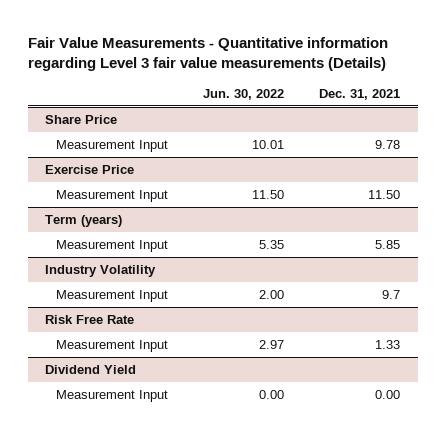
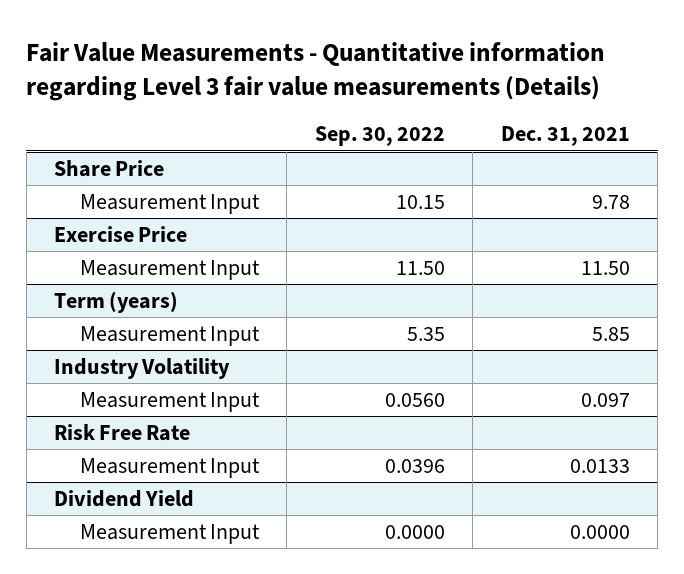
- | Jun. 30, 2022 | Dec. 31, 2021
+ | Sep. 30, 2022 | Dec. 31, 2021
@ Industry Volatility
- Measurement Input | 2.00 | 9.7
+ Measurement Input | 0.0560 | 0.097
@ Risk Free Rate
- Measurement Input | 2.97 | 1.33
+ Measurement Input | 0.0396 | 0.0133
@ Dividend Yield
- Measurement Input | 0.00 | 0.00
+ Measurement Input | 0.0000 | 0.0000

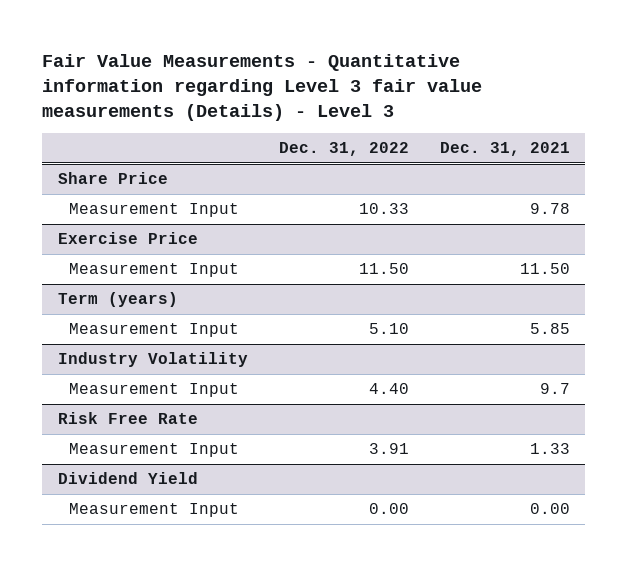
- Fair Value Measurements - Quantitative information regarding Level 3 fair value measurements (Details)
+ Fair Value Measurements - Quantitative information regarding Level 3 fair value measurements (Details) - Level 3
- | Sep. 30, 2022 | Dec. 31, 2021
+ | Dec. 31, 2022 | Dec. 31, 2021
@ Industry Volatility
- Measurement Input | 0.0560 | 0.097
+ Measurement Input | 4.40 | 9.7
@ Risk Free Rate
- Measurement Input | 0.0396 | 0.0133
+ Measurement Input | 3.91 | 1.33
@ Dividend Yield
- Measurement Input | 0.0000 | 0.0000
+ Measurement Input | 0.00 | 0.00

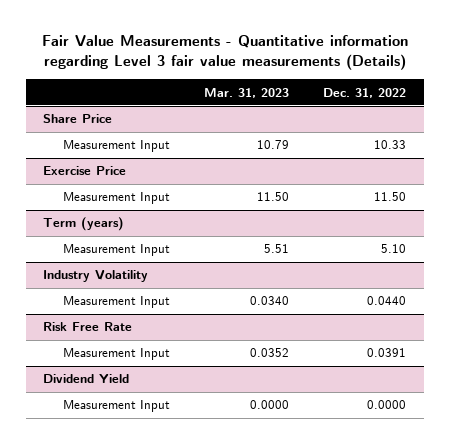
- Fair Value Measurements - Quantitative information regarding Level 3 fair value measurements (Details) - Level 3
+ Fair Value Measurements - Quantitative information regarding Level 3 fair value measurements (Details)
- | Dec. 31, 2022 | Dec. 31, 2021
+ | Mar. 31, 2023 | Dec. 31, 2022
@ Industry Volatility
- Measurement Input | 4.40 | 9.7
+ Measurement Input | 0.0340 | 0.0440
@ Risk Free Rate
- Measurement Input | 3.91 | 1.33
+ Measurement Input | 0.0352 | 0.0391
@ Dividend Yield
- Measurement Input | 0.00 | 0.00
+ Measurement Input | 0.0000 | 0.0000

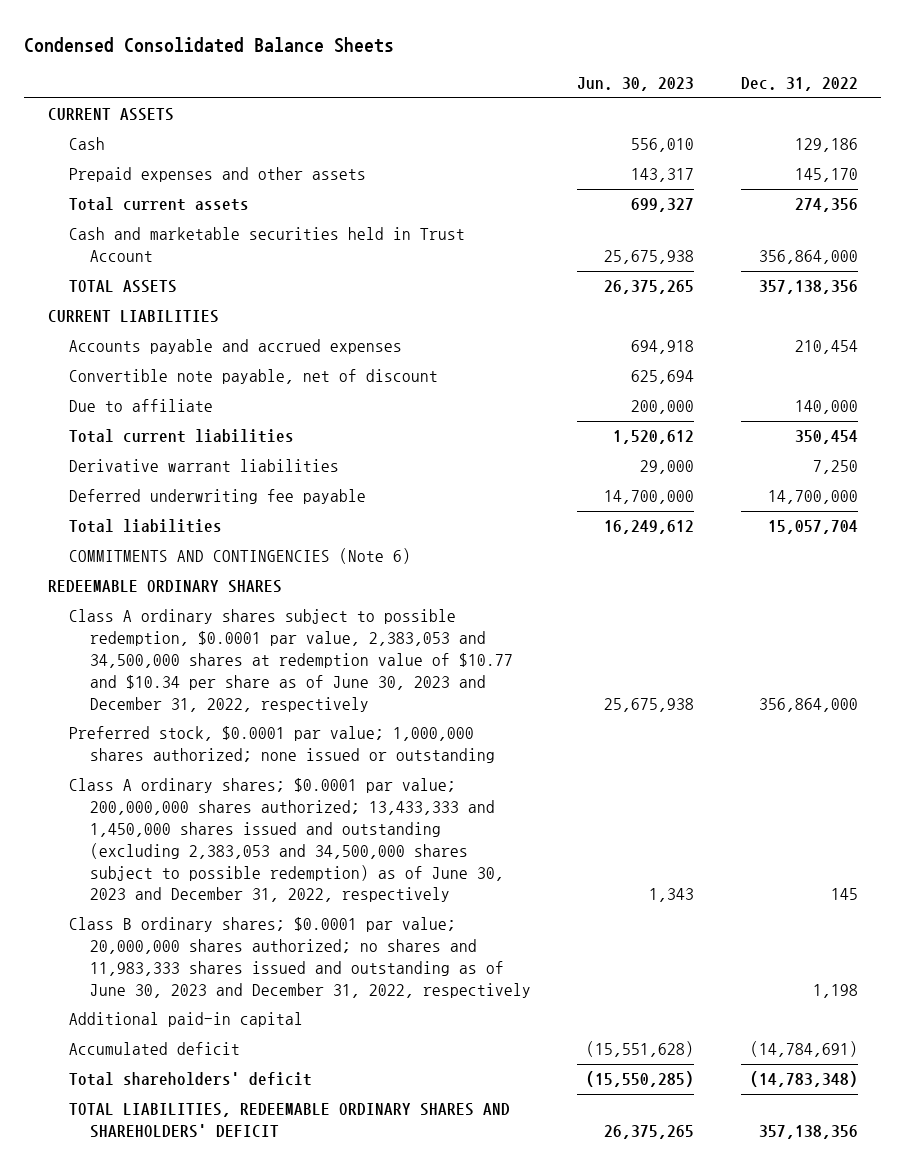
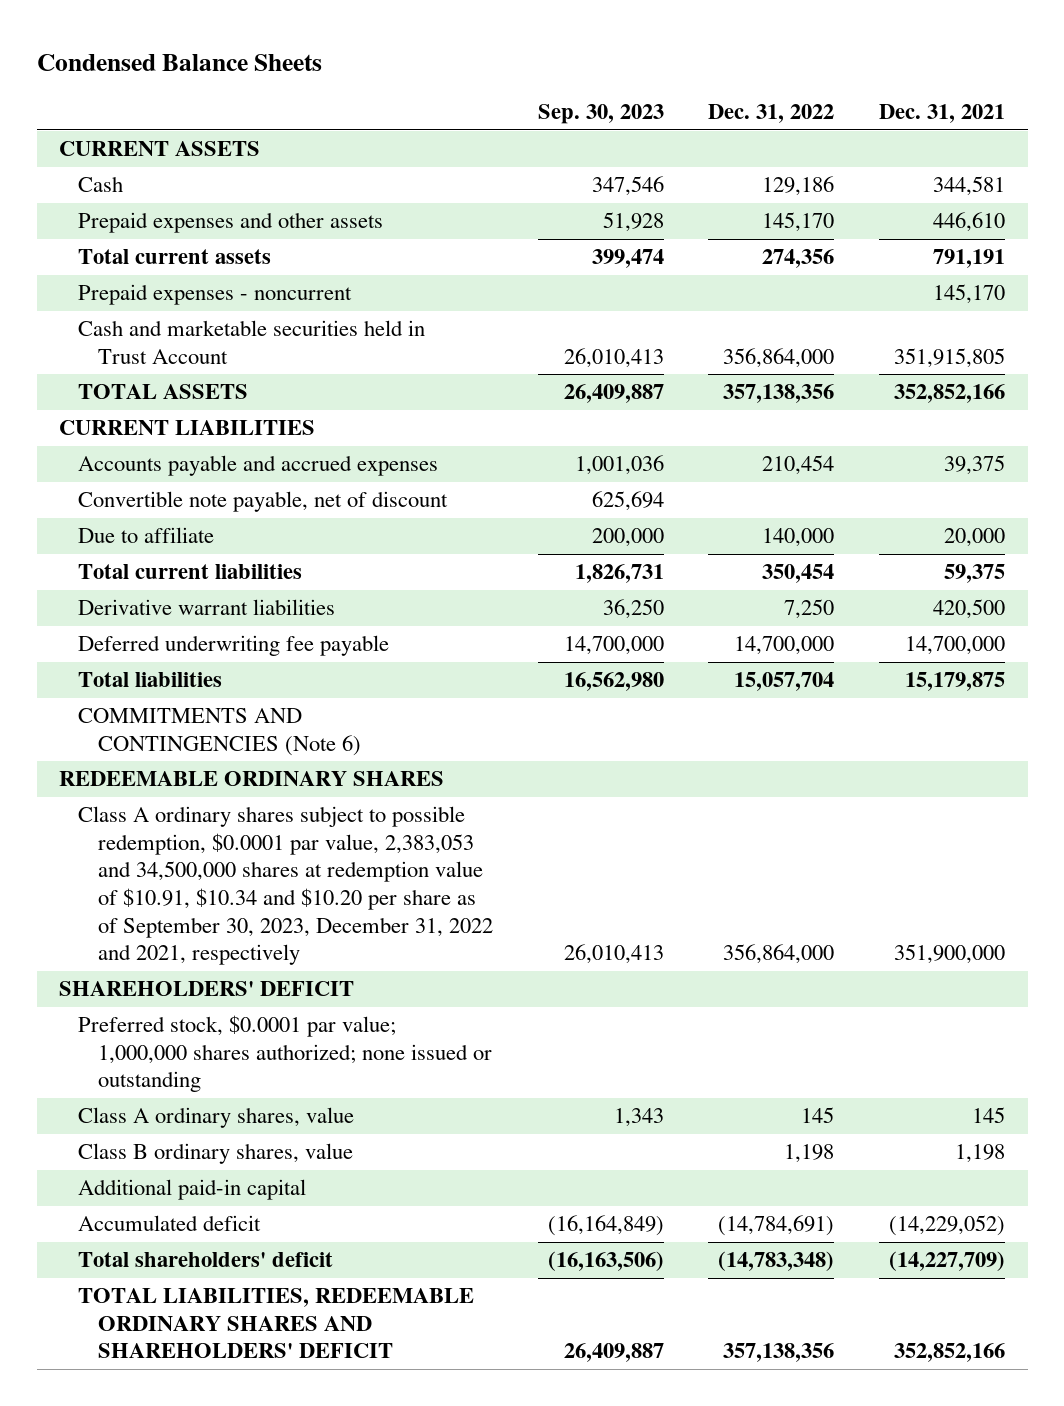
- Condensed Consolidated Balance Sheets
+ Condensed Balance Sheets
- | Jun. 30, 2023 | Dec. 31, 2022
+ | Sep. 30, 2023 | Dec. 31, 2022 | Dec. 31, 2021
+ Prepaid expenses - noncurrent | | | 145,170
- Class A ordinary shares subject to possible redemption, $0.0001 par value, 2,383,053 and 34,500,000 shares at redemption value of $10.77 and $10.34 per share as of June 30, 2023 and December 31, 2022, respectively | 25,675,938 | 356,864,000
+ Class A ordinary shares subject to possible redemption, $0.0001 par value, 2,383,053 and 34,500,000 shares at redemption value of $10.91, $10.34 and $10.20 per share as of September 30, 2023, December 31, 2022 and 2021, respectively | 26,010,413 | 356,864,000 | 351,900,000
+ SHAREHOLDERS' DEFICIT
- Class A ordinary shares; $0.0001 par value; 200,000,000 shares authorized; 13,433,333 and 1,450,000 shares issued and outstanding (excluding 2,383,053 and 34,500,000 shares subject to possible redemption) as of June 30, 2023 and December 31, 2022, respectively | 1,343 | 145
- Class B ordinary shares; $0.0001 par value; 20,000,000 shares authorized; no shares and 11,983,333 shares issued and outstanding as of June 30, 2023 and December 31, 2022, respectively | | 1,198
+ Class A ordinary shares, value | 1,343 | 145 | 145
+ Class B ordinary shares, value | | 1,198 | 1,198

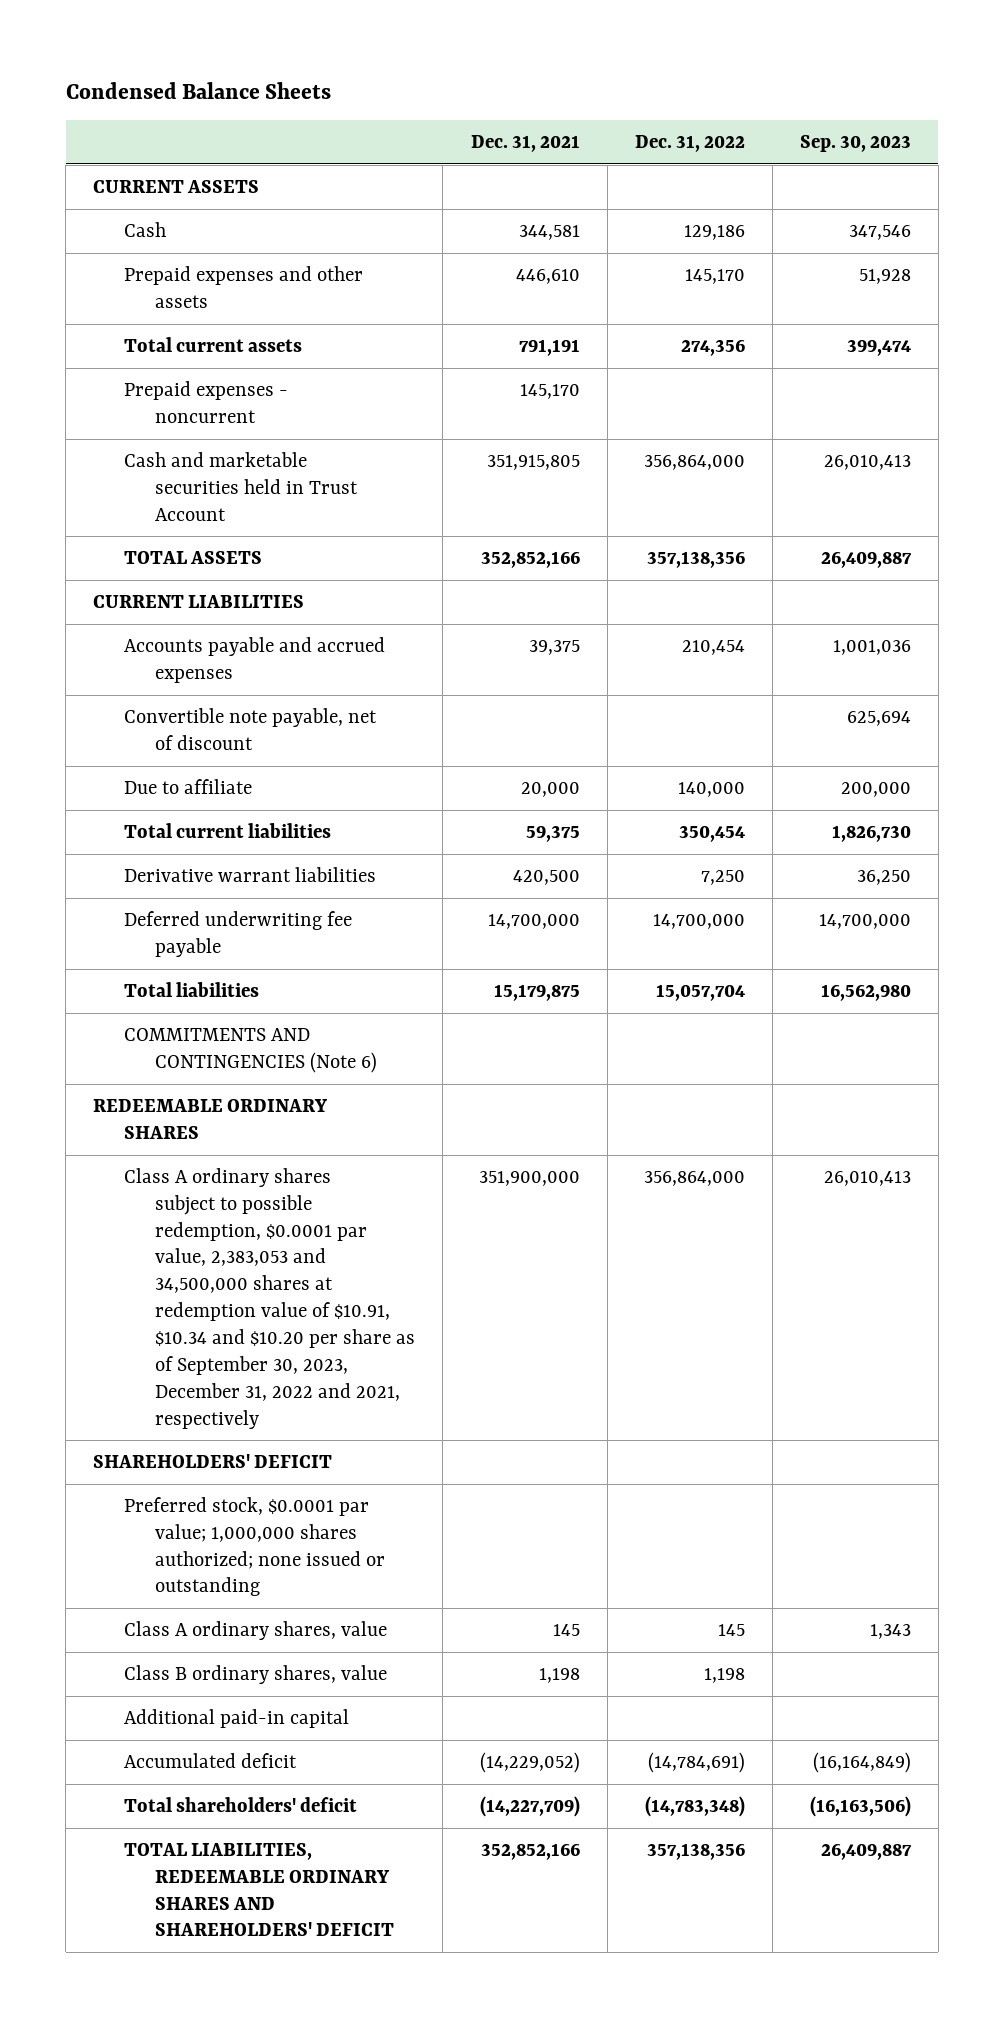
- | Sep. 30, 2023 | Dec. 31, 2022 | Dec. 31, 2021
+ | Dec. 31, 2021 | Dec. 31, 2022 | Sep. 30, 2023
- Total current liabilities | 1,826,731 | 350,454 | 59,375
+ Total current liabilities | 59,375 | 350,454 | 1,826,730

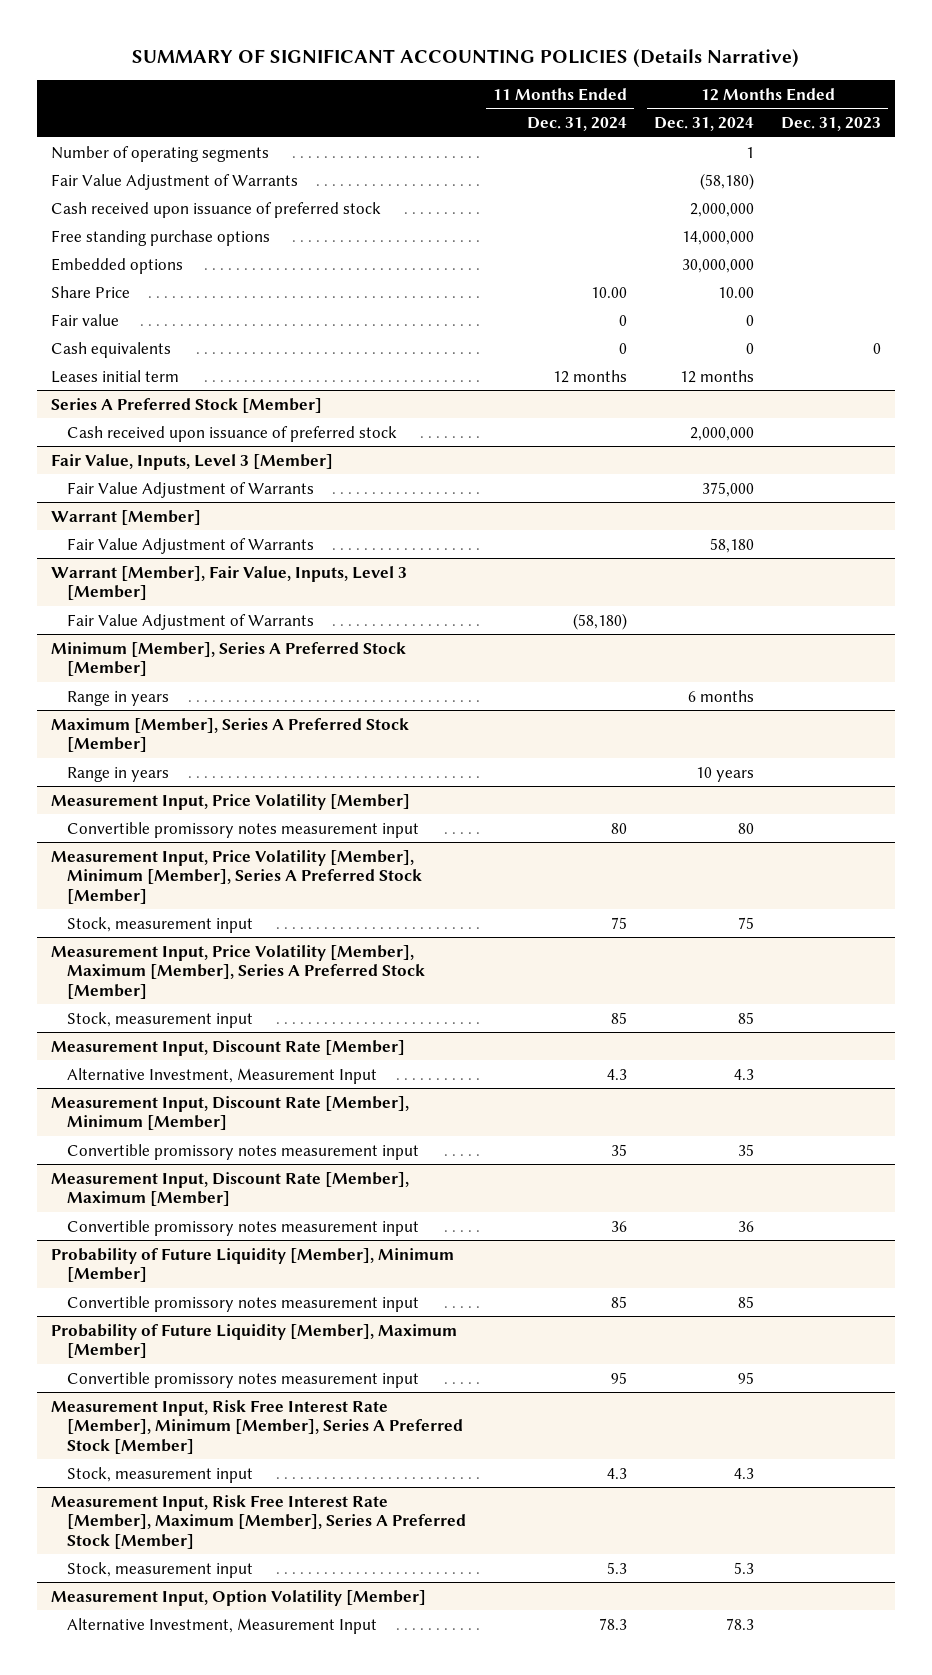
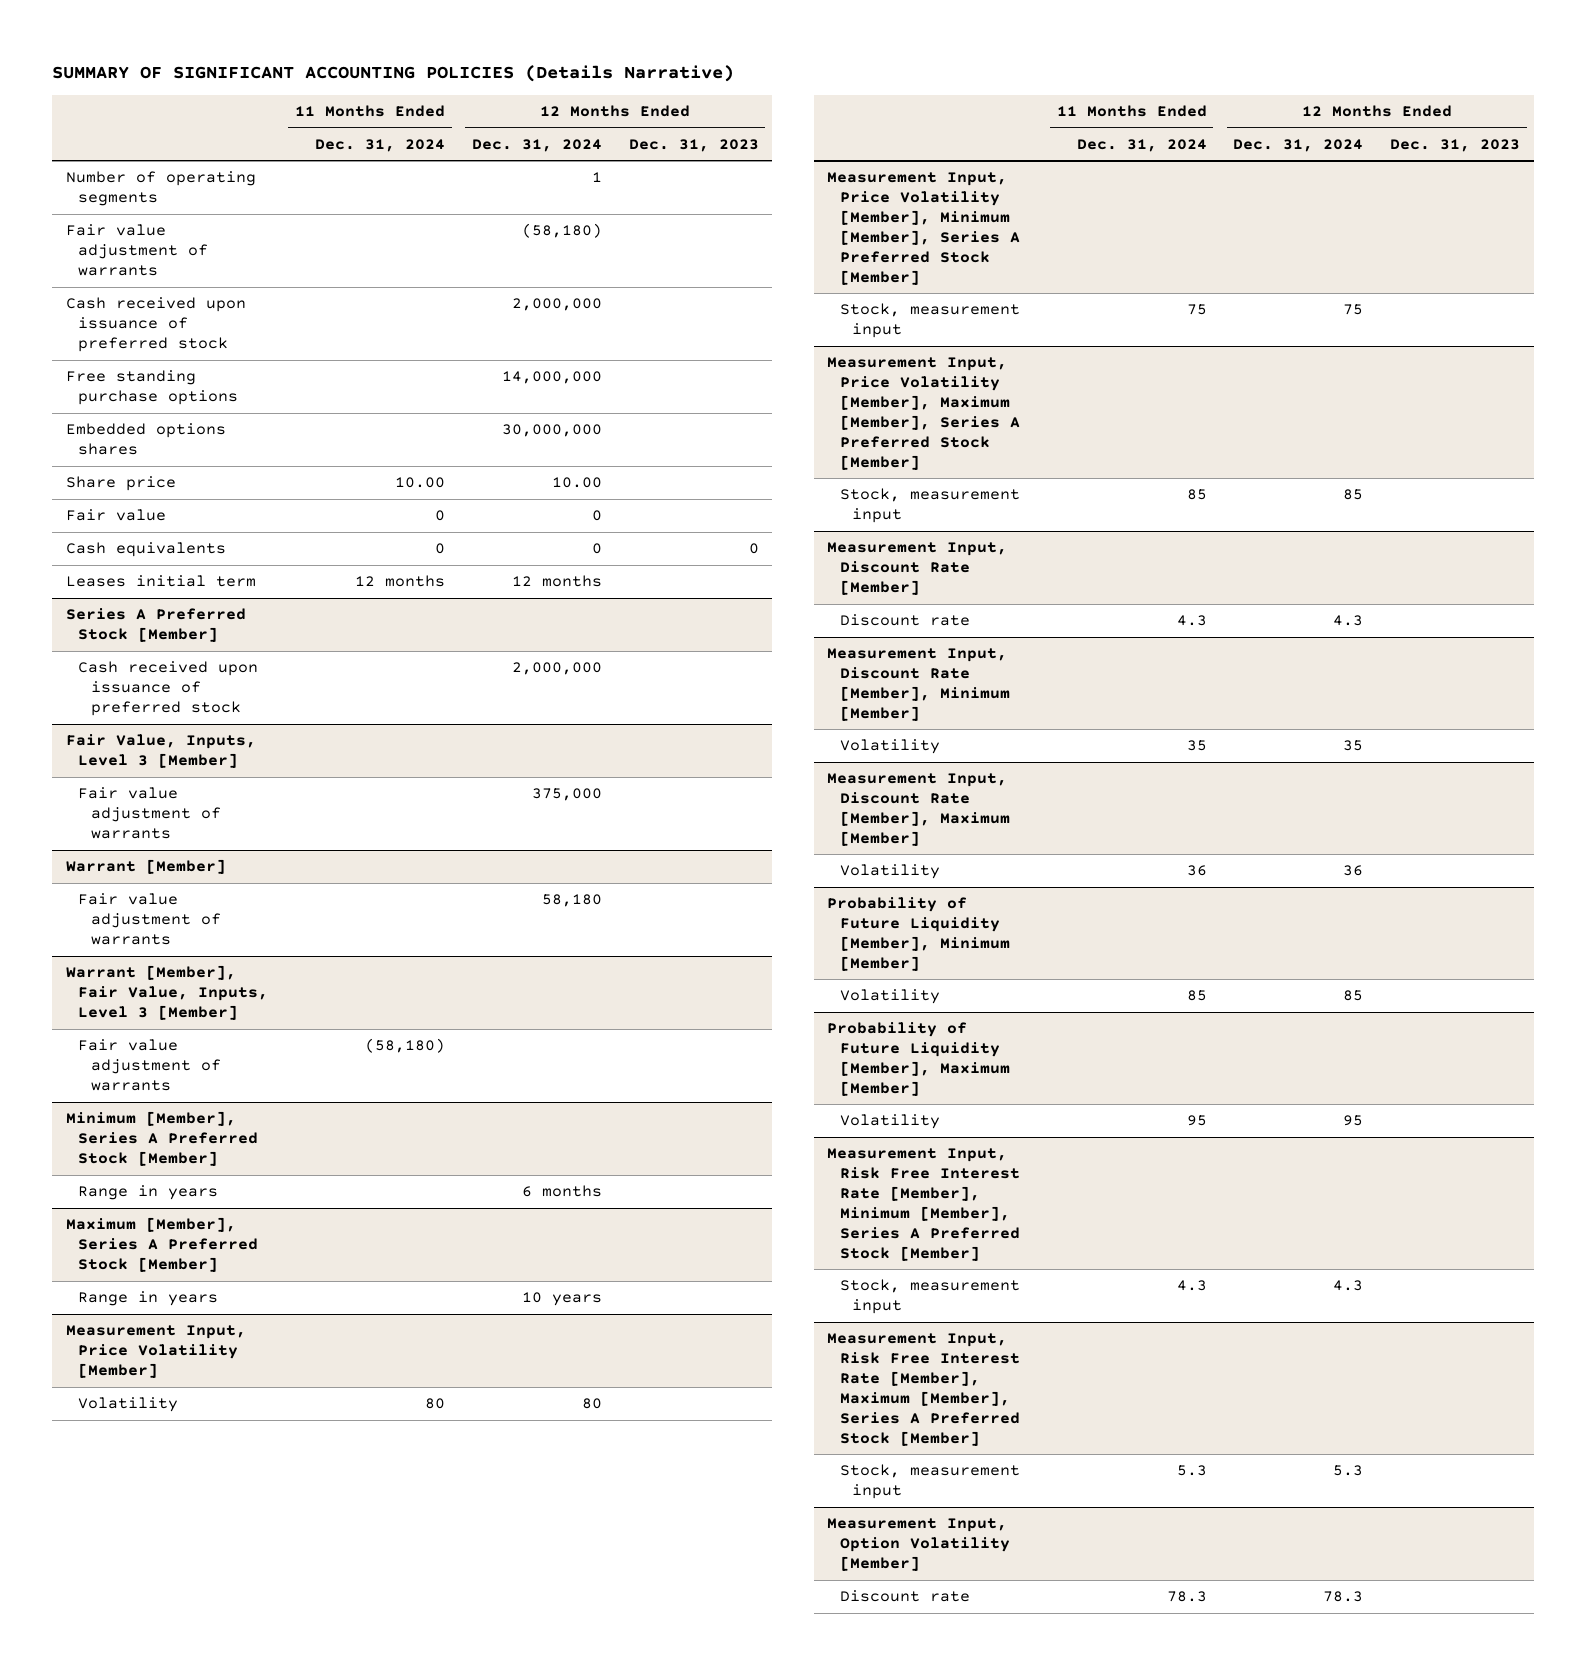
- Fair Value Adjustment of Warrants | | (58,180) |
+ Fair value adjustment of warrants | | (58,180) |
- Embedded options | | 30,000,000 |
- Share Price | 10.00 | 10.00 |
+ Embedded options shares | | 30,000,000 |
+ Share price | 10.00 | 10.00 |
@ Fair Value, Inputs, Level 3 [Member]
- Fair Value Adjustment of Warrants | | 375,000 |
+ Fair value adjustment of warrants | | 375,000 |
@ Warrant [Member]
- Fair Value Adjustment of Warrants | | 58,180 |
+ Fair value adjustment of warrants | | 58,180 |
@ Warrant [Member], Fair Value, Inputs, Level 3 [Member]
- Fair Value Adjustment of Warrants | (58,180) | |
+ Fair value adjustment of warrants | (58,180) | |
@ Measurement Input, Price Volatility [Member]
- Convertible promissory notes measurement input | 80 | 80 |
+ Volatility | 80 | 80 |
@ Measurement Input, Discount Rate [Member]
- Alternative Investment, Measurement Input | 4.3 | 4.3 |
+ Discount rate | 4.3 | 4.3 |
@ Measurement Input, Discount Rate [Member], Minimum [Member]
- Convertible promissory notes measurement input | 35 | 35 |
+ Volatility | 35 | 35 |
@ Measurement Input, Discount Rate [Member], Maximum [Member]
- Convertible promissory notes measurement input | 36 | 36 |
+ Volatility | 36 | 36 |
@ Probability of Future Liquidity [Member], Minimum [Member]
- Convertible promissory notes measurement input | 85 | 85 |
+ Volatility | 85 | 85 |
@ Probability of Future Liquidity [Member], Maximum [Member]
- Convertible promissory notes measurement input | 95 | 95 |
+ Volatility | 95 | 95 |
@ Measurement Input, Option Volatility [Member]
- Alternative Investment, Measurement Input | 78.3 | 78.3 |
+ Discount rate | 78.3 | 78.3 |

